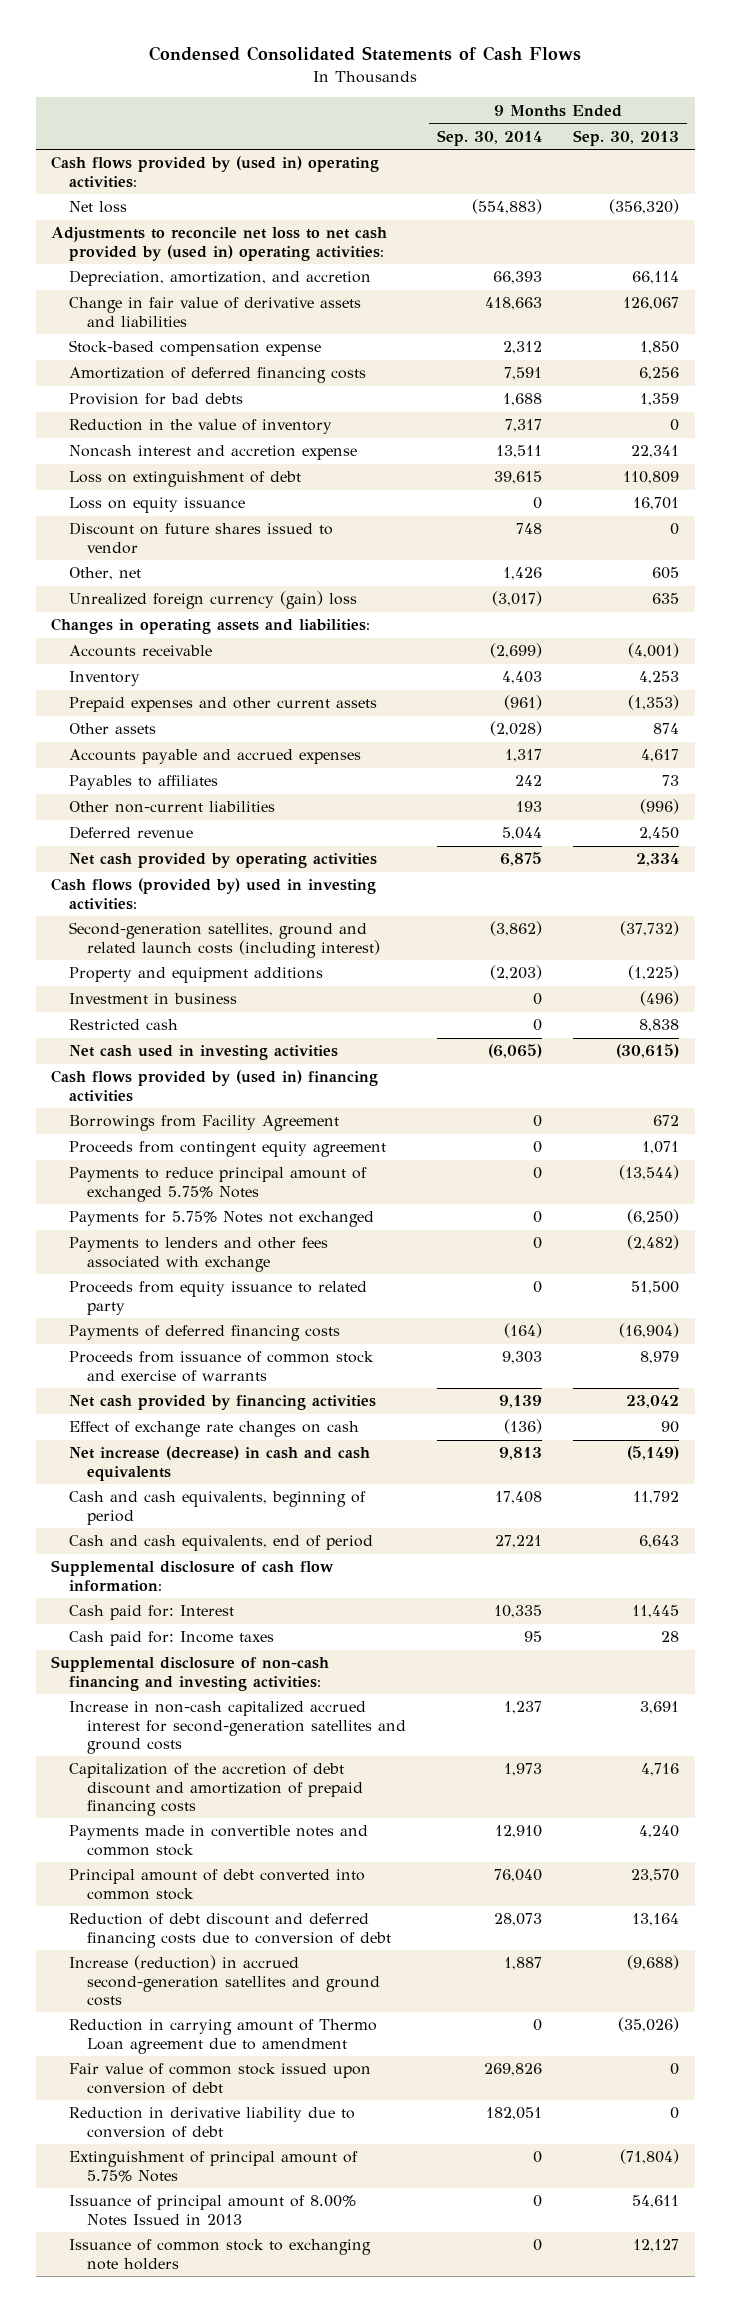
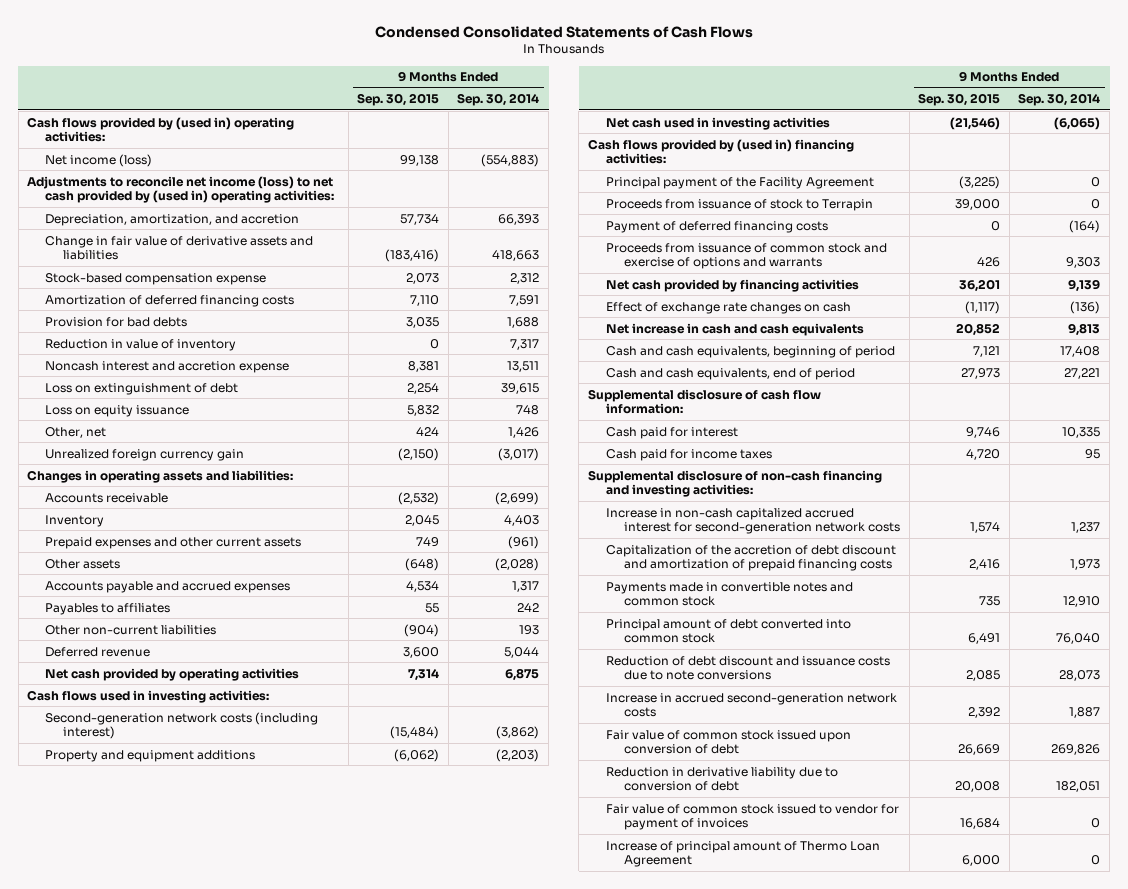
- | 9 Months Ended Sep. 30, 2014 | 9 Months Ended Sep. 30, 2013
+ | 9 Months Ended Sep. 30, 2015 | 9 Months Ended Sep. 30, 2014
- Net loss | (554,883) | (356,320)
- Adjustments to reconcile net loss to net cash provided by (used in) operating activities:
+ Net income (loss) | 99,138 | (554,883)
+ Adjustments to reconcile net income (loss) to net cash provided by (used in) operating activities:
- Reduction in the value of inventory | 7,317 | 0
+ Reduction in value of inventory | 0 | 7,317
- Loss on equity issuance | 0 | 16,701
- Discount on future shares issued to vendor | 748 | 0
+ Loss on equity issuance | 5,832 | 748
- Unrealized foreign currency (gain) loss | (3,017) | 635
+ Unrealized foreign currency gain | (2,150) | (3,017)
- Cash flows (provided by) used in investing activities:
- Second-generation satellites, ground and related launch costs (including interest) | (3,862) | (37,732)
+ Cash flows used in investing activities:
+ Second-generation network costs (including interest) | (15,484) | (3,862)
- Investment in business | 0 | (496)
- Restricted cash | 0 | 8,838
- Cash flows provided by (used in) financing activities
- Borrowings from Facility Agreement | 0 | 672
- Proceeds from contingent equity agreement | 0 | 1,071
- Payments to reduce principal amount of exchanged 5.75% Notes | 0 | (13,544)
- Payments for 5.75% Notes not exchanged | 0 | (6,250)
- Payments to lenders and other fees associated with exchange | 0 | (2,482)
- Proceeds from equity issuance to related party | 0 | 51,500
- Payments of deferred financing costs | (164) | (16,904)
- Proceeds from issuance of common stock and exercise of warrants | 9,303 | 8,979
+ Cash flows provided by (used in) financing activities:
+ Principal payment of the Facility Agreement | (3,225) | 0
+ Proceeds from issuance of stock to Terrapin | 39,000 | 0
+ Payment of deferred financing costs | 0 | (164)
+ Proceeds from issuance of common stock and exercise of options and warrants | 426 | 9,303
- Net increase (decrease) in cash and cash equivalents | 9,813 | (5,149)
+ Net increase in cash and cash equivalents | 20,852 | 9,813
- Cash paid for: Interest | 10,335 | 11,445
- Cash paid for: Income taxes | 95 | 28
+ Cash paid for interest | 9,746 | 10,335
+ Cash paid for income taxes | 4,720 | 95
- Increase in non-cash capitalized accrued interest for second-generation satellites and ground costs | 1,237 | 3,691
+ Increase in non-cash capitalized accrued interest for second-generation network costs | 1,574 | 1,237
- Reduction of debt discount and deferred financing costs due to conversion of debt | 28,073 | 13,164
- Increase (reduction) in accrued second-generation satellites and ground costs | 1,887 | (9,688)
- Reduction in carrying amount of Thermo Loan agreement due to amendment | 0 | (35,026)
+ Reduction of debt discount and issuance costs due to note conversions | 2,085 | 28,073
+ Increase in accrued second-generation network costs | 2,392 | 1,887
- Extinguishment of principal amount of 5.75% Notes | 0 | (71,804)
- Issuance of principal amount of 8.00% Notes Issued in 2013 | 0 | 54,611
- Issuance of common stock to exchanging note holders | 0 | 12,127
+ Fair value of common stock issued to vendor for payment of invoices | 16,684 | 0
+ Increase of principal amount of Thermo Loan Agreement | 6,000 | 0

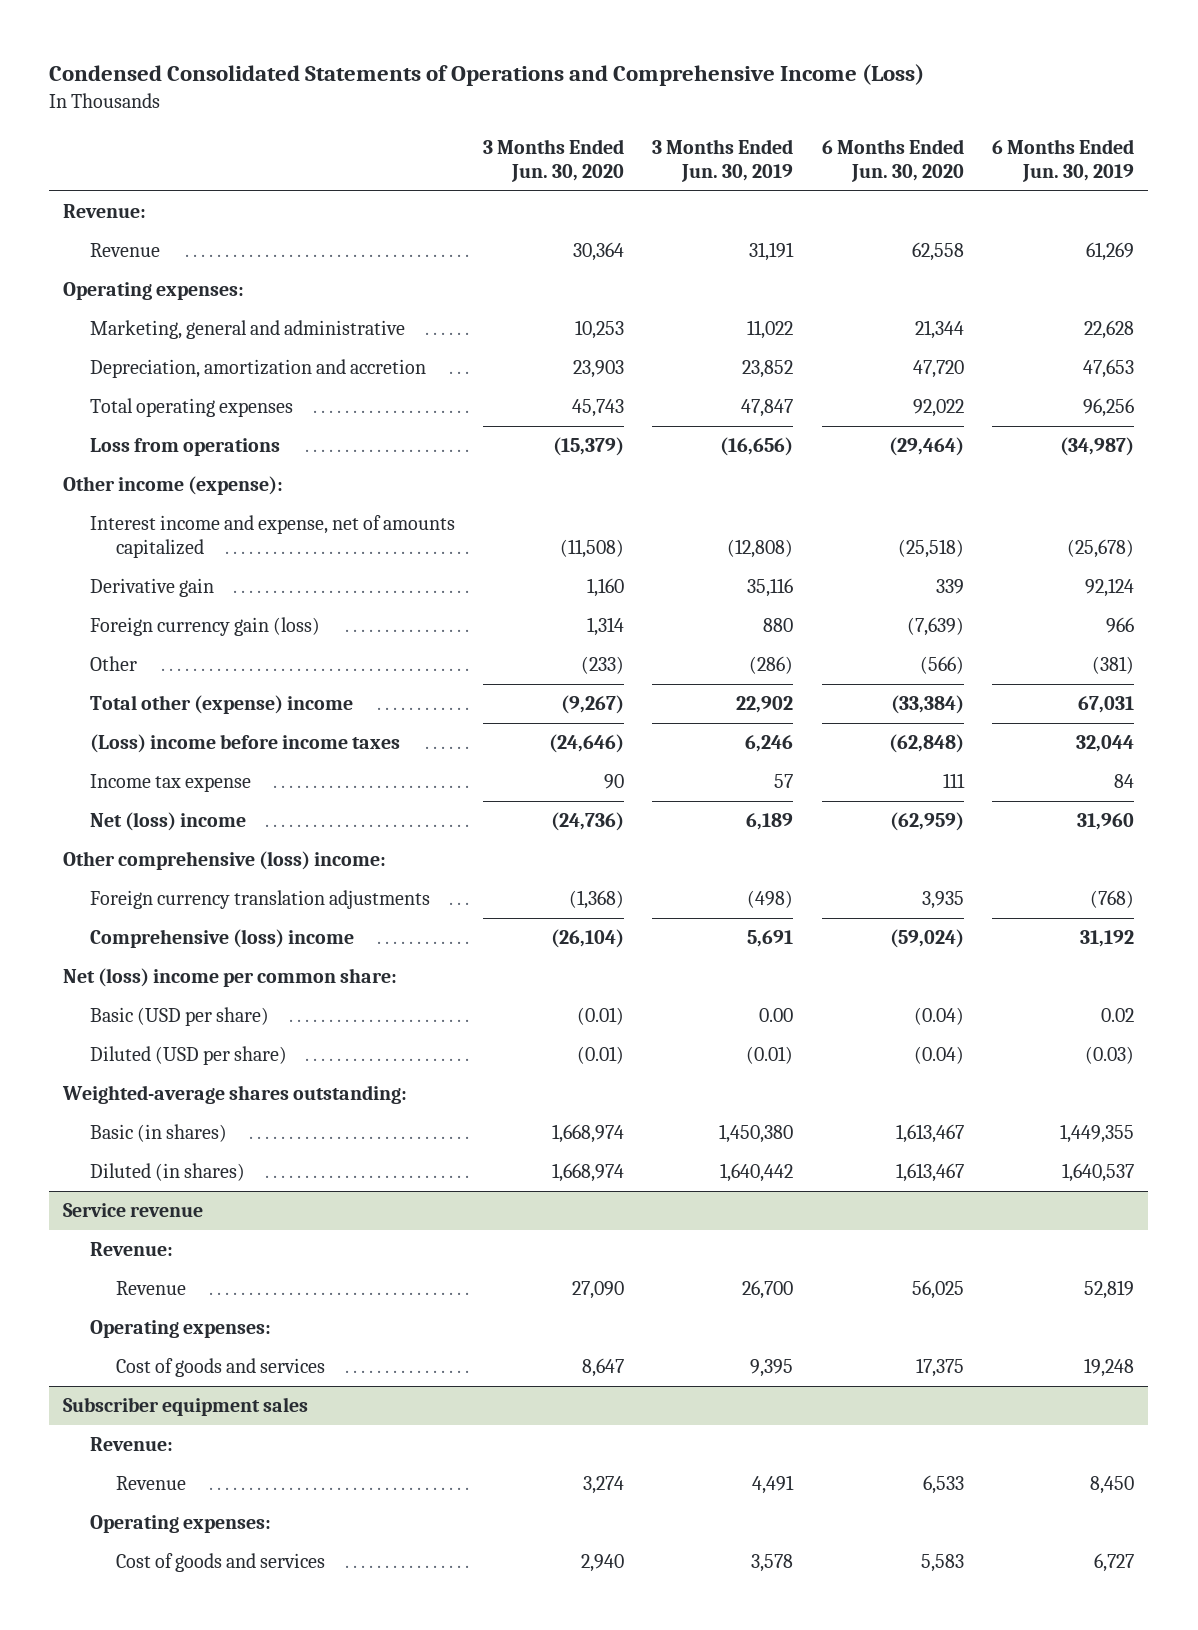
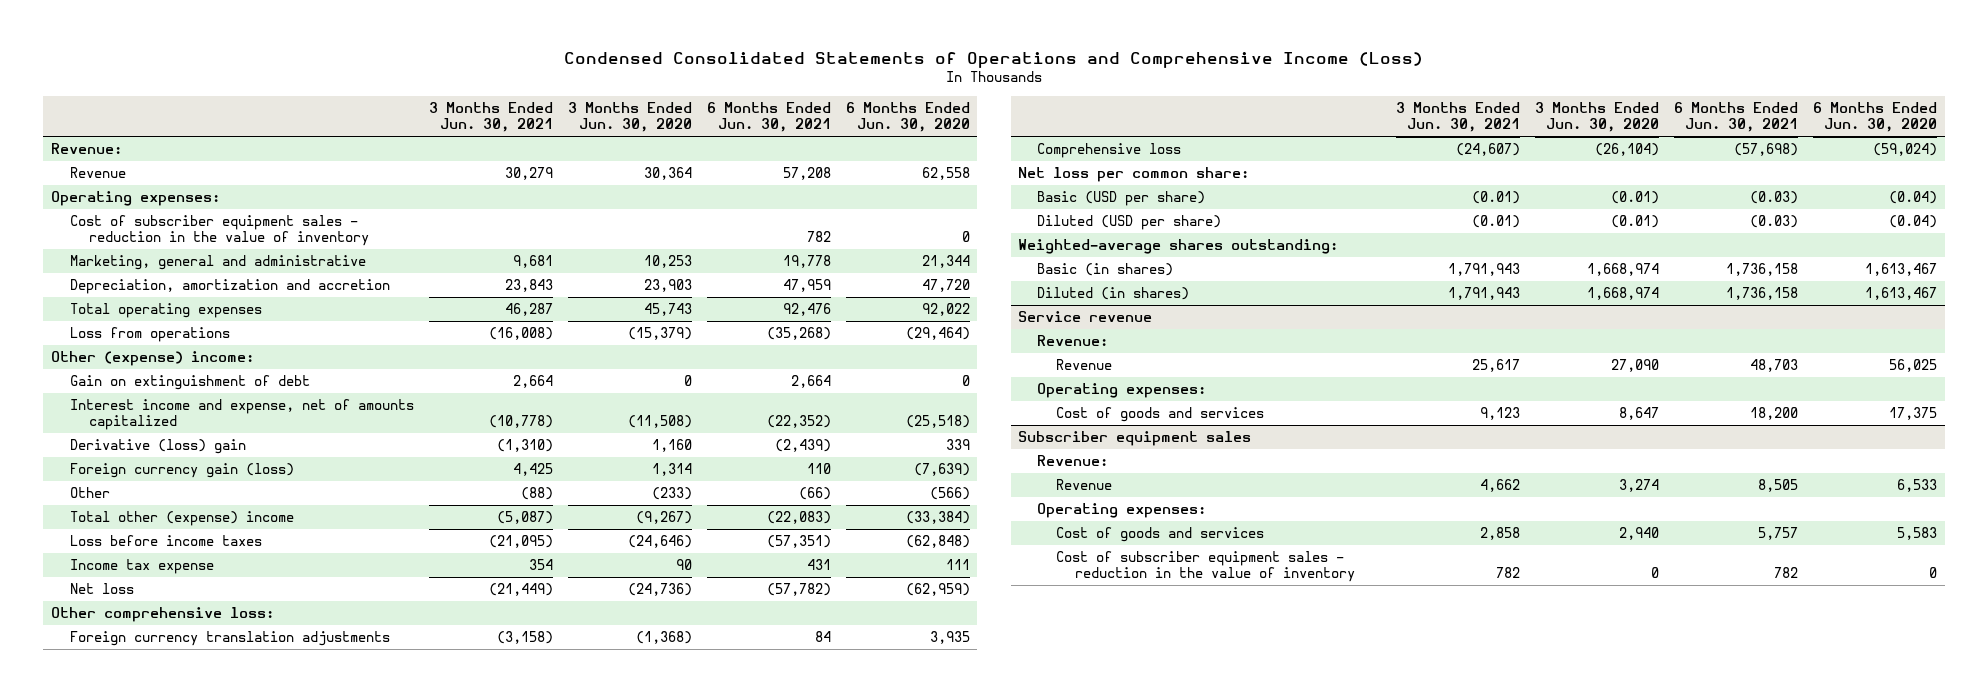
- | 3 Months Ended Jun. 30, 2020 | 3 Months Ended Jun. 30, 2019 | 6 Months Ended Jun. 30, 2020 | 6 Months Ended Jun. 30, 2019
+ | 3 Months Ended Jun. 30, 2021 | 3 Months Ended Jun. 30, 2020 | 6 Months Ended Jun. 30, 2021 | 6 Months Ended Jun. 30, 2020
+ Cost of subscriber equipment sales - reduction in the value of inventory | | | 782 | 0
- Other income (expense):
+ Other (expense) income:
+ Gain on extinguishment of debt | 2,664 | 0 | 2,664 | 0
- Derivative gain | 1,160 | 35,116 | 339 | 92,124
+ Derivative (loss) gain | (1,310) | 1,160 | (2,439) | 339
- (Loss) income before income taxes | (24,646) | 6,246 | (62,848) | 32,044
+ Loss before income taxes | (21,095) | (24,646) | (57,351) | (62,848)
- Net (loss) income | (24,736) | 6,189 | (62,959) | 31,960
- Other comprehensive (loss) income:
+ Net loss | (21,449) | (24,736) | (57,782) | (62,959)
+ Other comprehensive loss:
- Comprehensive (loss) income | (26,104) | 5,691 | (59,024) | 31,192
- Net (loss) income per common share:
+ Comprehensive loss | (24,607) | (26,104) | (57,698) | (59,024)
+ Net loss per common share:
@ Subscriber equipment sales
+ Cost of subscriber equipment sales - reduction in the value of inventory | 782 | 0 | 782 | 0

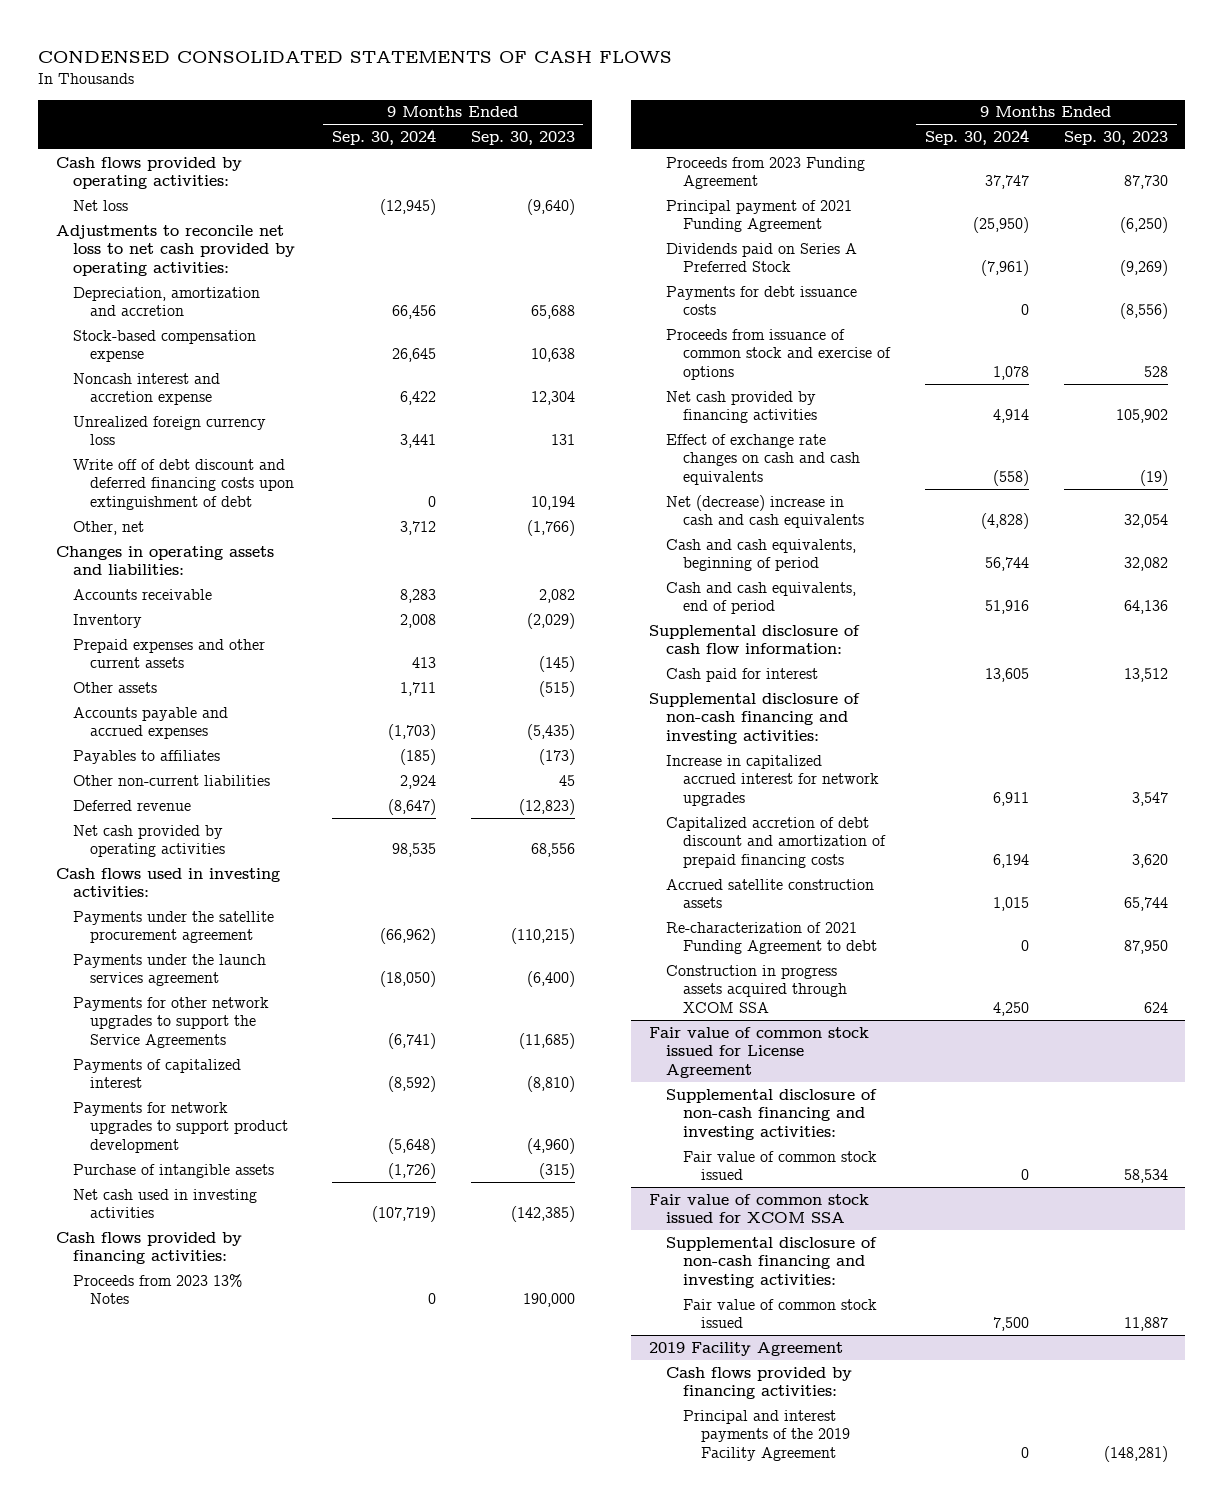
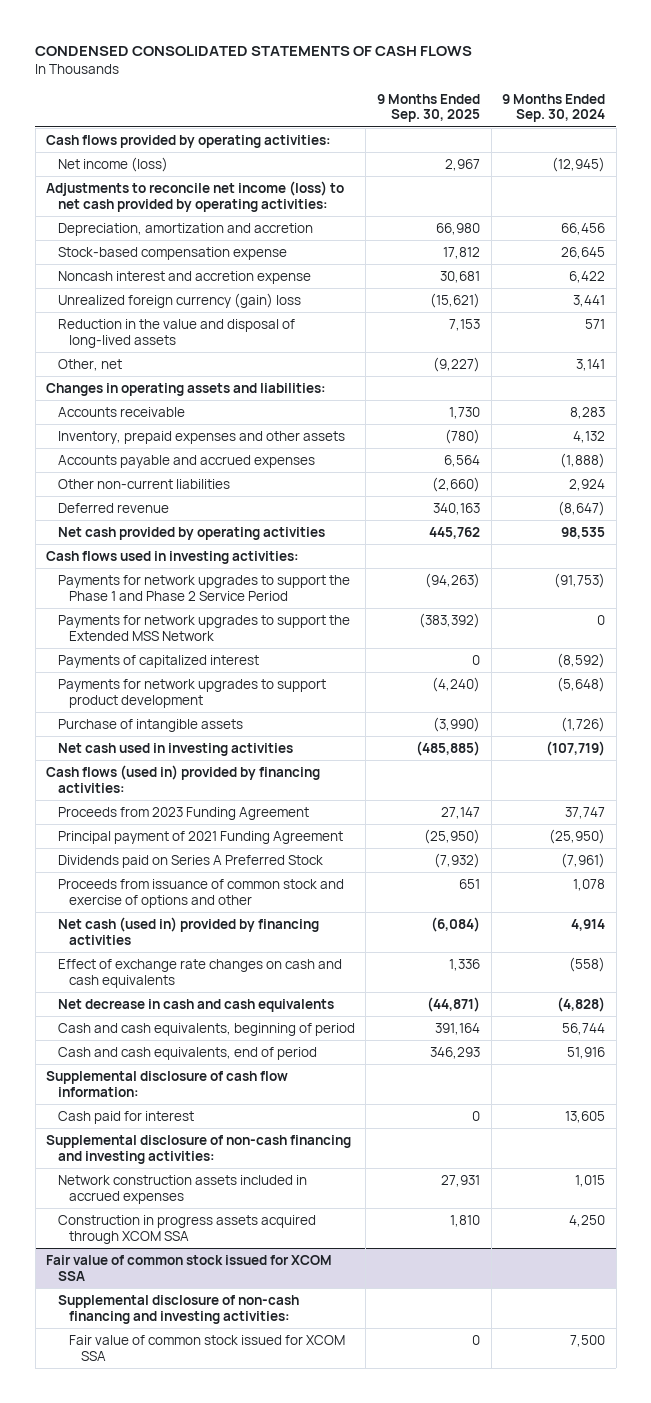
- | 9 Months Ended Sep. 30, 2024 | 9 Months Ended Sep. 30, 2023
+ | 9 Months Ended Sep. 30, 2025 | 9 Months Ended Sep. 30, 2024
- Net loss | (12,945) | (9,640)
- Adjustments to reconcile net loss to net cash provided by operating activities:
+ Net income (loss) | 2,967 | (12,945)
+ Adjustments to reconcile net income (loss) to net cash provided by operating activities:
- Unrealized foreign currency loss | 3,441 | 131
- Write off of debt discount and deferred financing costs upon extinguishment of debt | 0 | 10,194
- Other, net | 3,712 | (1,766)
+ Unrealized foreign currency (gain) loss | (15,621) | 3,441
+ Reduction in the value and disposal of long-lived assets | 7,153 | 571
+ Other, net | (9,227) | 3,141
- Inventory | 2,008 | (2,029)
- Prepaid expenses and other current assets | 413 | (145)
- Other assets | 1,711 | (515)
- Accounts payable and accrued expenses | (1,703) | (5,435)
- Payables to affiliates | (185) | (173)
+ Inventory, prepaid expenses and other assets | (780) | 4,132
+ Accounts payable and accrued expenses | 6,564 | (1,888)
- Payments under the satellite procurement agreement | (66,962) | (110,215)
- Payments under the launch services agreement | (18,050) | (6,400)
- Payments for other network upgrades to support the Service Agreements | (6,741) | (11,685)
+ Payments for network upgrades to support the Phase 1 and Phase 2 Service Period | (94,263) | (91,753)
+ Payments for network upgrades to support the Extended MSS Network | (383,392) | 0
- Cash flows provided by financing activities:
- Proceeds from 2023 13% Notes | 0 | 190,000
+ Cash flows (used in) provided by financing activities:
- Payments for debt issuance costs | 0 | (8,556)
- Proceeds from issuance of common stock and exercise of options | 1,078 | 528
- Net cash provided by financing activities | 4,914 | 105,902
+ Proceeds from issuance of common stock and exercise of options and other | 651 | 1,078
+ Net cash (used in) provided by financing activities | (6,084) | 4,914
- Net (decrease) increase in cash and cash equivalents | (4,828) | 32,054
+ Net decrease in cash and cash equivalents | (44,871) | (4,828)
- Increase in capitalized accrued interest for network upgrades | 6,911 | 3,547
- Capitalized accretion of debt discount and amortization of prepaid financing costs | 6,194 | 3,620
- Accrued satellite construction assets | 1,015 | 65,744
- Re-characterization of 2021 Funding Agreement to debt | 0 | 87,950
+ Network construction assets included in accrued expenses | 27,931 | 1,015
- Fair value of common stock issued for License Agreement
- Supplemental disclosure of non-cash financing and investing activities:
- Fair value of common stock issued | 0 | 58,534
@ Fair value of common stock issued for XCOM SSA
- Fair value of common stock issued | 7,500 | 11,887
- 2019 Facility Agreement
- Cash flows provided by financing activities:
- Principal and interest payments of the 2019 Facility Agreement | 0 | (148,281)
@ Fair value of common stock issued for XCOM SSA
+ Fair value of common stock issued for XCOM SSA | 0 | 7,500

